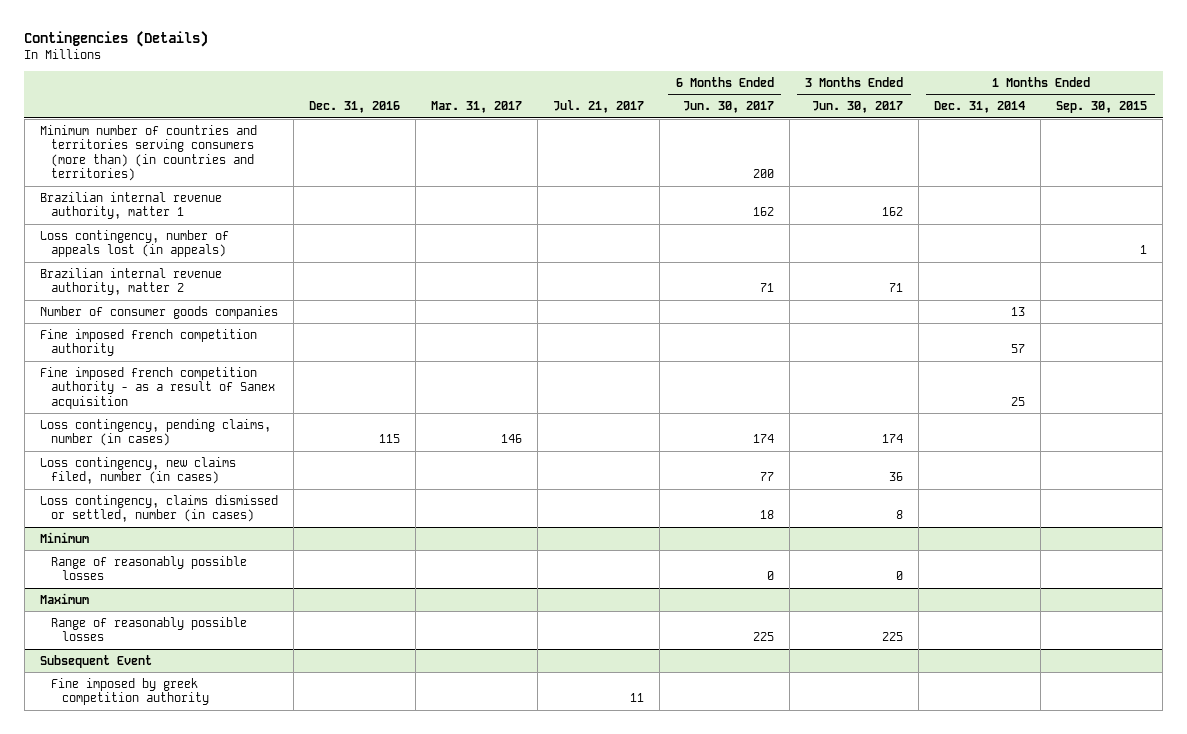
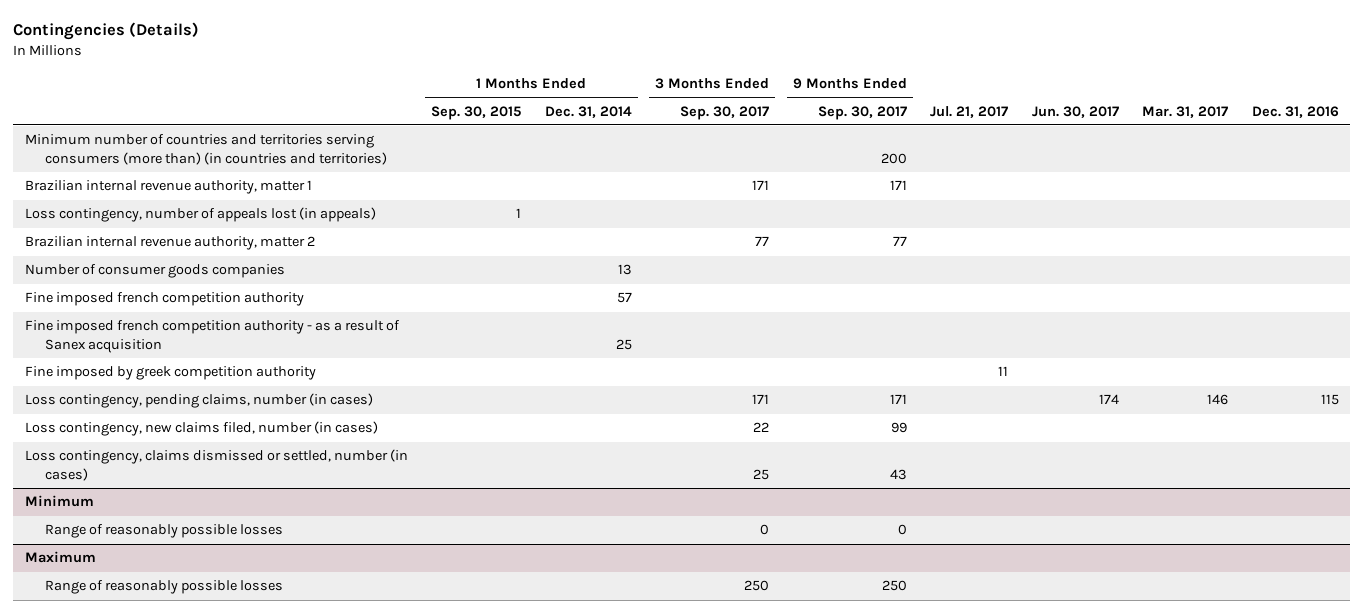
- | Dec. 31, 2016 | Mar. 31, 2017 | Jul. 21, 2017 | 6 Months Ended Jun. 30, 2017 | 3 Months Ended Jun. 30, 2017 | 1 Months Ended Dec. 31, 2014 | 1 Months Ended Sep. 30, 2015
+ | 1 Months Ended Sep. 30, 2015 | 1 Months Ended Dec. 31, 2014 | 3 Months Ended Sep. 30, 2017 | 9 Months Ended Sep. 30, 2017 | Jul. 21, 2017 | Jun. 30, 2017 | Mar. 31, 2017 | Dec. 31, 2016
+ Fine imposed by greek competition authority | | | | | 11 | | |
- Subsequent Event
- Fine imposed by greek competition authority | | | 11 | | | |

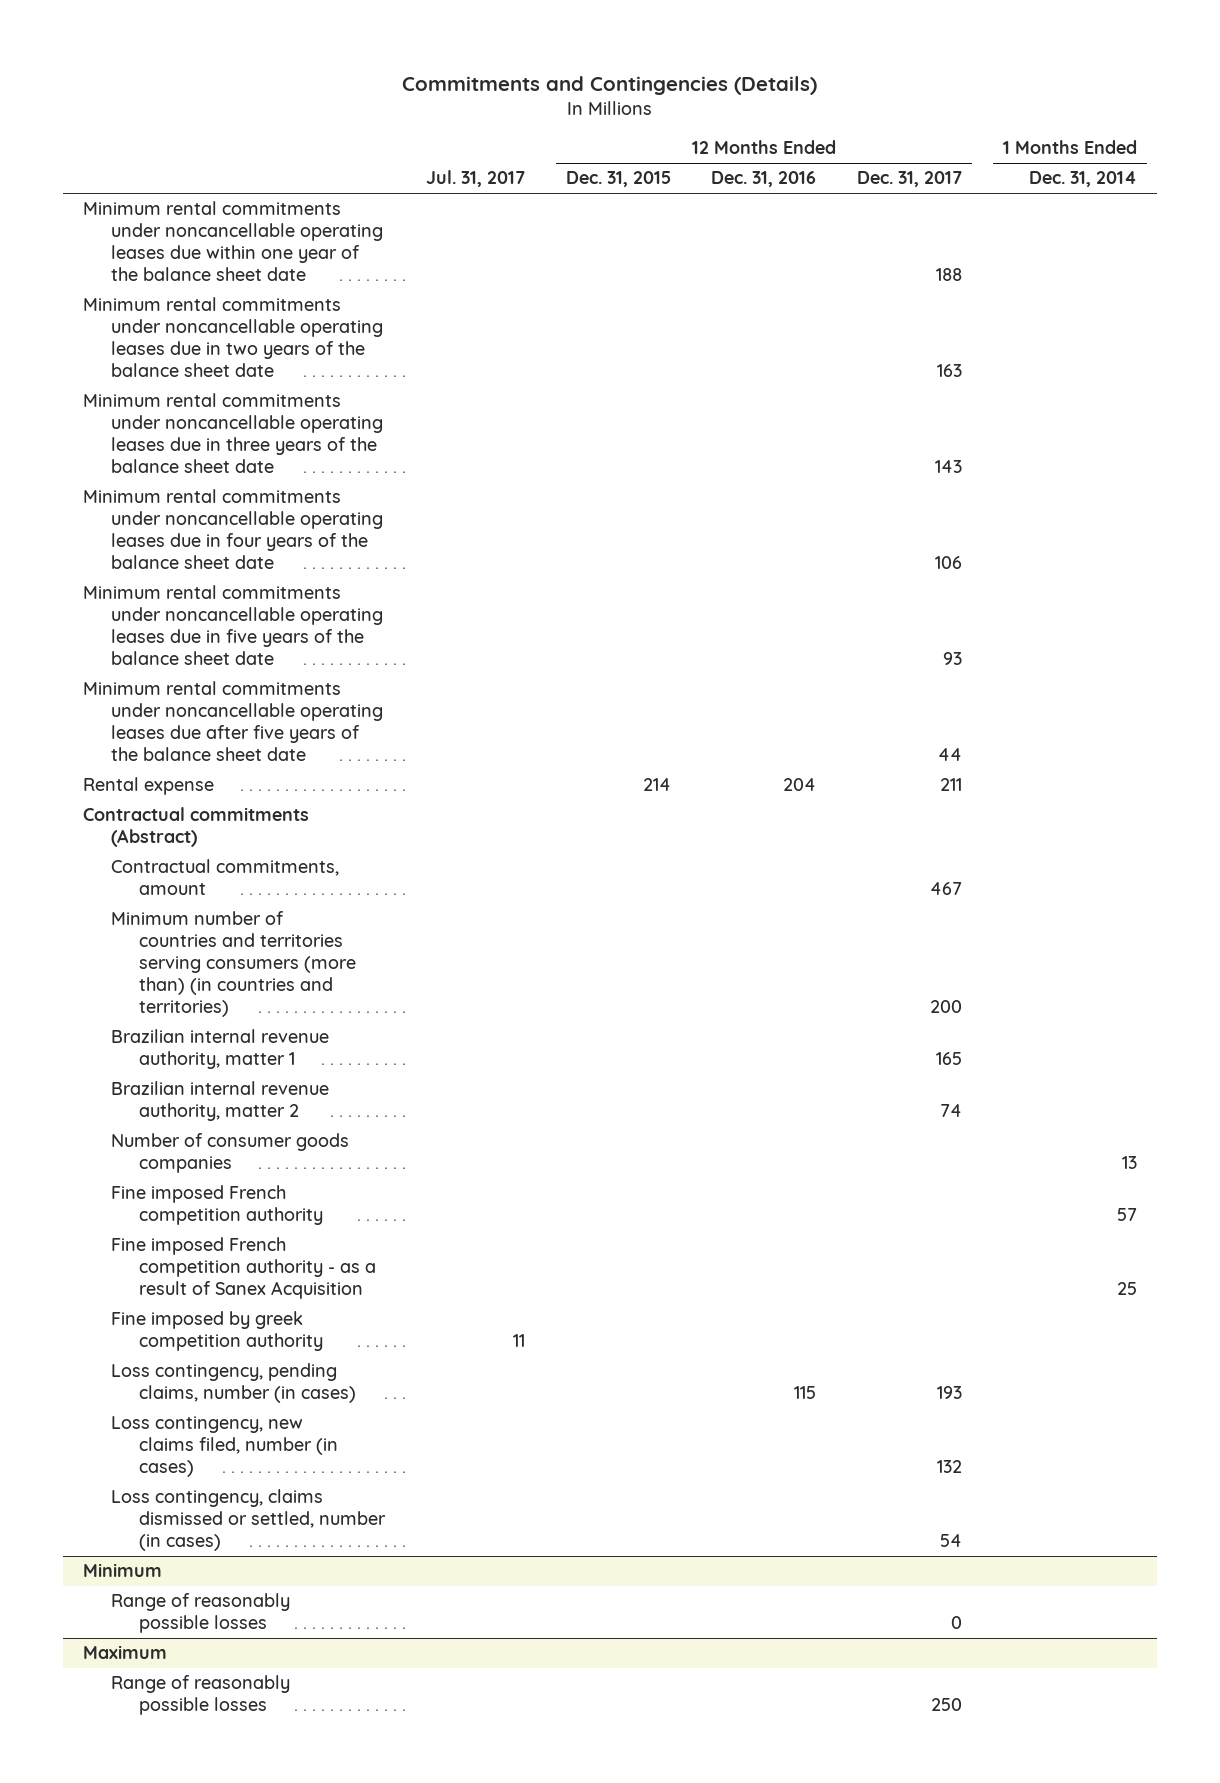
- Contingencies (Details)
+ Commitments and Contingencies (Details)
- | 1 Months Ended Sep. 30, 2015 | 1 Months Ended Dec. 31, 2014 | 3 Months Ended Sep. 30, 2017 | 9 Months Ended Sep. 30, 2017 | Jul. 21, 2017 | Jun. 30, 2017 | Mar. 31, 2017 | Dec. 31, 2016
+ | Jul. 31, 2017 | 12 Months Ended Dec. 31, 2015 | 12 Months Ended Dec. 31, 2016 | 12 Months Ended Dec. 31, 2017 | 1 Months Ended Dec. 31, 2014
+ Minimum rental commitments under noncancellable operating leases due within one year of the balance sheet date | | | | 188 |
+ Minimum rental commitments under noncancellable operating leases due in two years of the balance sheet date | | | | 163 |
+ Minimum rental commitments under noncancellable operating leases due in three years of the balance sheet date | | | | 143 |
+ Minimum rental commitments under noncancellable operating leases due in four years of the balance sheet date | | | | 106 |
+ Minimum rental commitments under noncancellable operating leases due in five years of the balance sheet date | | | | 93 |
+ Minimum rental commitments under noncancellable operating leases due after five years of the balance sheet date | | | | 44 |
+ Rental expense | | 214 | 204 | 211 |
+ Contractual commitments (Abstract)
+ Contractual commitments, amount | | | | 467 |
- Loss contingency, number of appeals lost (in appeals) | 1 | | | | | | |
- Fine imposed french competition authority | | 57 | | | | | |
- Fine imposed french competition authority - as a result of Sanex acquisition | | 25 | | | | | |
+ Fine imposed French competition authority | | | | | 57
+ Fine imposed French competition authority - as a result of Sanex Acquisition | | | | | 25

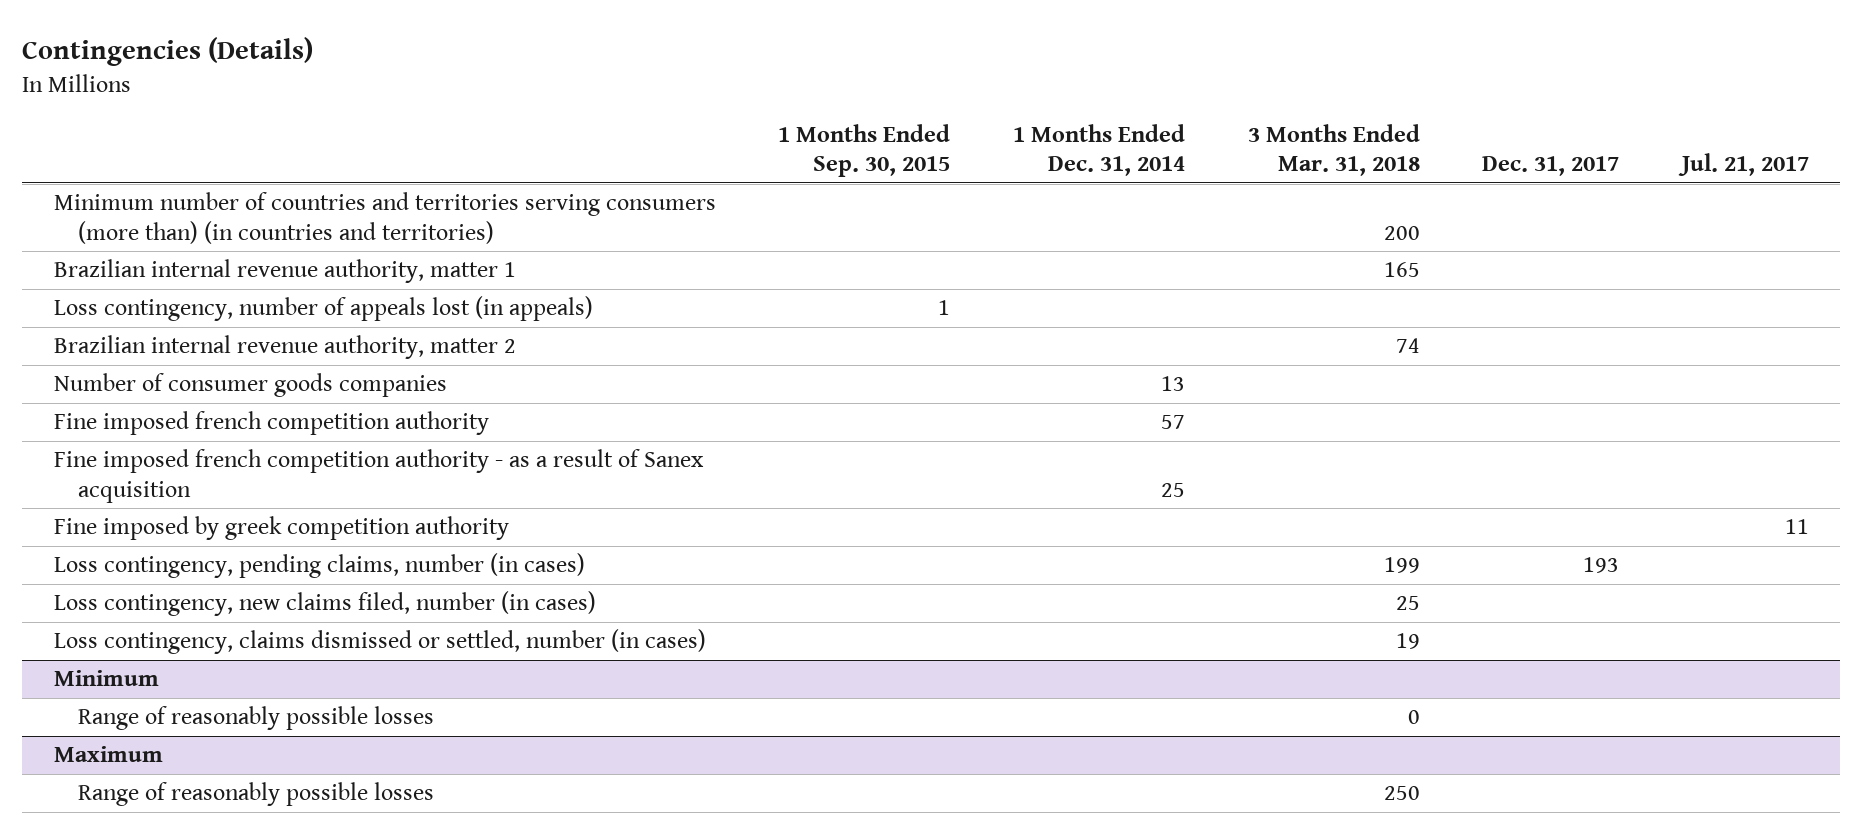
- Commitments and Contingencies (Details)
+ Contingencies (Details)
- | Jul. 31, 2017 | 12 Months Ended Dec. 31, 2015 | 12 Months Ended Dec. 31, 2016 | 12 Months Ended Dec. 31, 2017 | 1 Months Ended Dec. 31, 2014
+ | 1 Months Ended Sep. 30, 2015 | 1 Months Ended Dec. 31, 2014 | 3 Months Ended Mar. 31, 2018 | Dec. 31, 2017 | Jul. 21, 2017
- Minimum rental commitments under noncancellable operating leases due within one year of the balance sheet date | | | | 188 |
- Minimum rental commitments under noncancellable operating leases due in two years of the balance sheet date | | | | 163 |
- Minimum rental commitments under noncancellable operating leases due in three years of the balance sheet date | | | | 143 |
- Minimum rental commitments under noncancellable operating leases due in four years of the balance sheet date | | | | 106 |
- Minimum rental commitments under noncancellable operating leases due in five years of the balance sheet date | | | | 93 |
- Minimum rental commitments under noncancellable operating leases due after five years of the balance sheet date | | | | 44 |
- Rental expense | | 214 | 204 | 211 |
- Contractual commitments (Abstract)
- Contractual commitments, amount | | | | 467 |
+ Loss contingency, number of appeals lost (in appeals) | 1 | | | |
- Fine imposed French competition authority | | | | | 57
- Fine imposed French competition authority - as a result of Sanex Acquisition | | | | | 25
+ Fine imposed french competition authority | | 57 | | |
+ Fine imposed french competition authority - as a result of Sanex acquisition | | 25 | | |

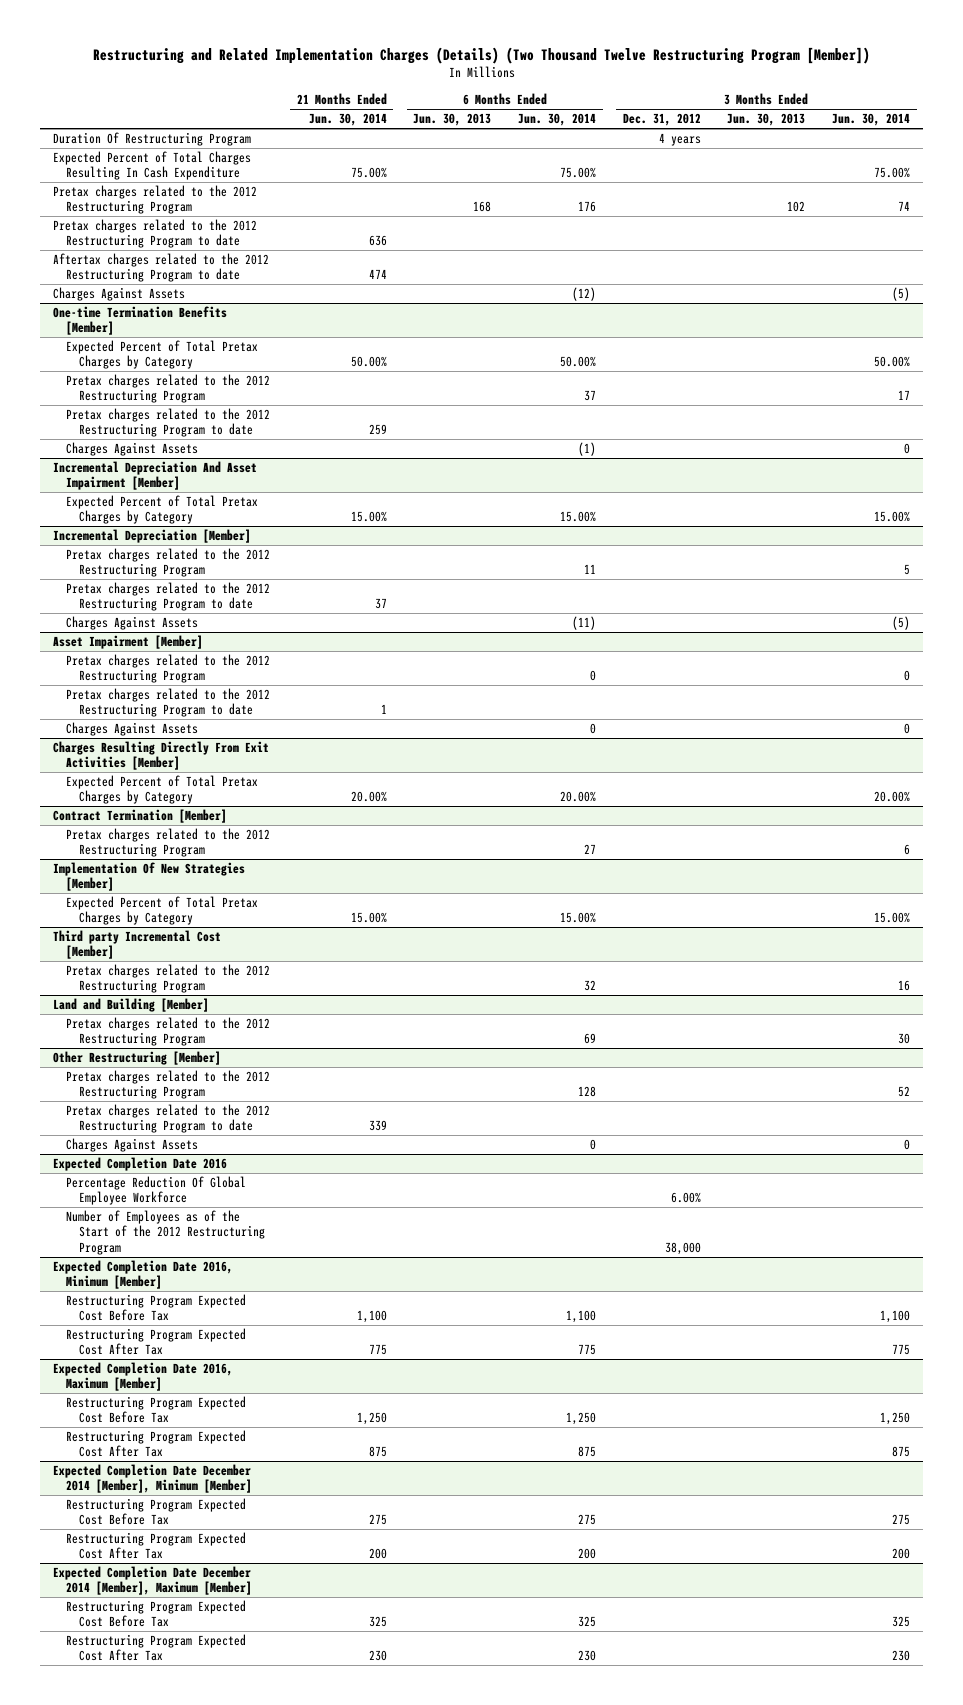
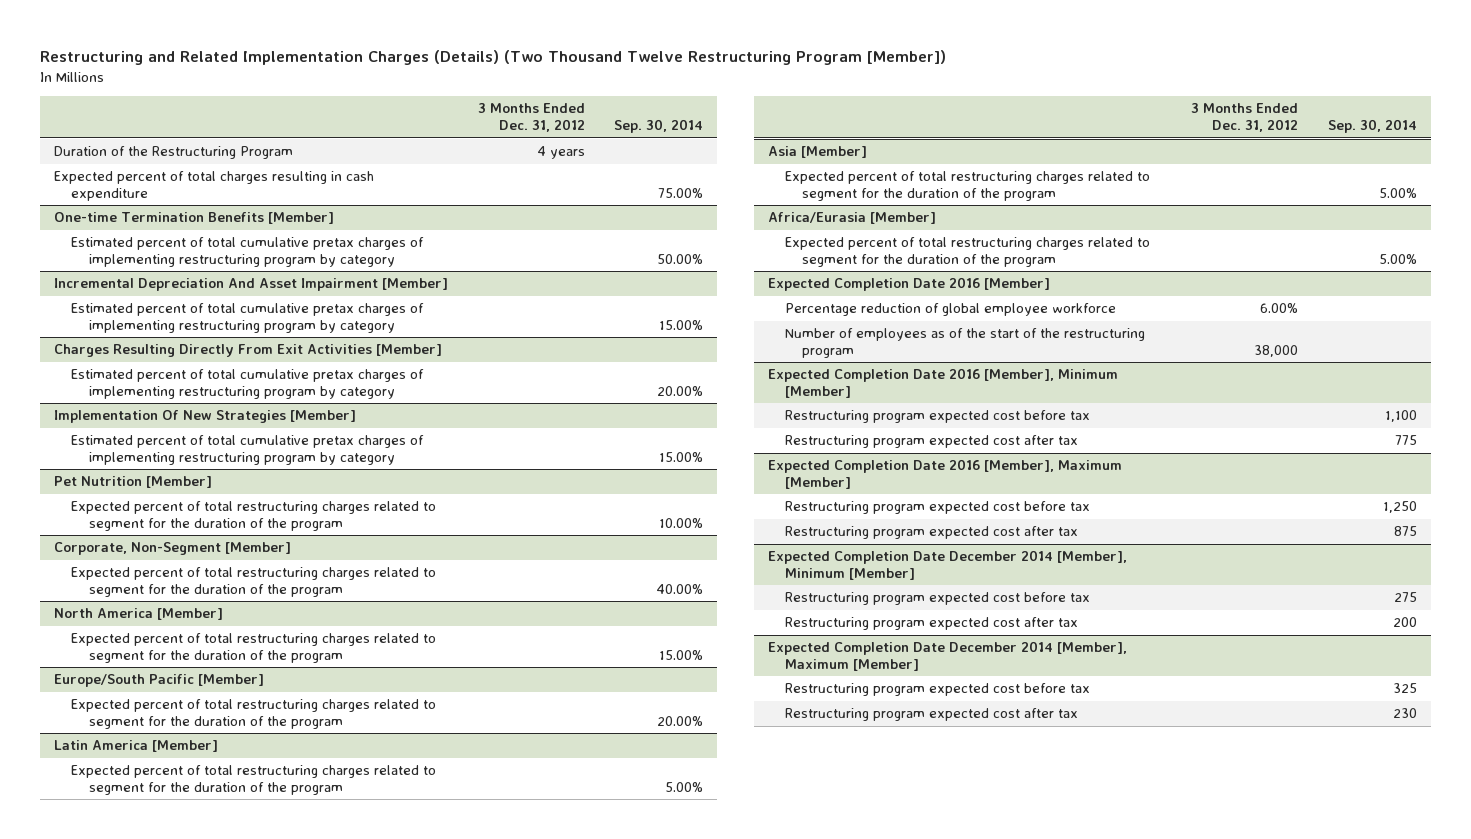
- | 21 Months Ended Jun. 30, 2014 | 6 Months Ended Jun. 30, 2013 | 6 Months Ended Jun. 30, 2014 | 3 Months Ended Dec. 31, 2012 | 3 Months Ended Jun. 30, 2013 | 3 Months Ended Jun. 30, 2014
+ | 3 Months Ended Dec. 31, 2012 | Sep. 30, 2014
- Duration Of Restructuring Program | | | | 4 years | |
- Expected Percent of Total Charges Resulting In Cash Expenditure | 75.00% | | 75.00% | | | 75.00%
- Pretax charges related to the 2012 Restructuring Program | | 168 | 176 | | 102 | 74
- Pretax charges related to the 2012 Restructuring Program to date | 636 | | | | |
- Aftertax charges related to the 2012 Restructuring Program to date | 474 | | | | |
- Charges Against Assets | | | (12) | | | (5)
+ Duration of the Restructuring Program | 4 years |
+ Expected percent of total charges resulting in cash expenditure | | 75.00%
@ One-time Termination Benefits [Member]
- Expected Percent of Total Pretax Charges by Category | 50.00% | | 50.00% | | | 50.00%
- Pretax charges related to the 2012 Restructuring Program | | | 37 | | | 17
- Pretax charges related to the 2012 Restructuring Program to date | 259 | | | | |
- Charges Against Assets | | | (1) | | | 0
+ Estimated percent of total cumulative pretax charges of implementing restructuring program by category | | 50.00%
@ Incremental Depreciation And Asset Impairment [Member]
- Expected Percent of Total Pretax Charges by Category | 15.00% | | 15.00% | | | 15.00%
- Incremental Depreciation [Member]
- Pretax charges related to the 2012 Restructuring Program | | | 11 | | | 5
- Pretax charges related to the 2012 Restructuring Program to date | 37 | | | | |
- Charges Against Assets | | | (11) | | | (5)
- Asset Impairment [Member]
- Pretax charges related to the 2012 Restructuring Program | | | 0 | | | 0
- Pretax charges related to the 2012 Restructuring Program to date | 1 | | | | |
- Charges Against Assets | | | 0 | | | 0
@ Incremental Depreciation And Asset Impairment [Member]
+ Estimated percent of total cumulative pretax charges of implementing restructuring program by category | | 15.00%
@ Charges Resulting Directly From Exit Activities [Member]
- Expected Percent of Total Pretax Charges by Category | 20.00% | | 20.00% | | | 20.00%
- Contract Termination [Member]
- Pretax charges related to the 2012 Restructuring Program | | | 27 | | | 6
@ Charges Resulting Directly From Exit Activities [Member]
+ Estimated percent of total cumulative pretax charges of implementing restructuring program by category | | 20.00%
@ Implementation Of New Strategies [Member]
- Expected Percent of Total Pretax Charges by Category | 15.00% | | 15.00% | | | 15.00%
- Third party Incremental Cost [Member]
- Pretax charges related to the 2012 Restructuring Program | | | 32 | | | 16
- Land and Building [Member]
- Pretax charges related to the 2012 Restructuring Program | | | 69 | | | 30
- Other Restructuring [Member]
- Pretax charges related to the 2012 Restructuring Program | | | 128 | | | 52
- Pretax charges related to the 2012 Restructuring Program to date | 339 | | | | |
- Charges Against Assets | | | 0 | | | 0
- Expected Completion Date 2016
- Percentage Reduction Of Global Employee Workforce | | | | 6.00% | |
- Number of Employees as of the Start of the 2012 Restructuring Program | | | | 38,000 | |
- Expected Completion Date 2016, Minimum [Member]
- Restructuring Program Expected Cost Before Tax | 1,100 | | 1,100 | | | 1,100
- Restructuring Program Expected Cost After Tax | 775 | | 775 | | | 775
- Expected Completion Date 2016, Maximum [Member]
- Restructuring Program Expected Cost Before Tax | 1,250 | | 1,250 | | | 1,250
- Restructuring Program Expected Cost After Tax | 875 | | 875 | | | 875
@ Implementation Of New Strategies [Member]
+ Estimated percent of total cumulative pretax charges of implementing restructuring program by category | | 15.00%
+ Pet Nutrition [Member]
+ Expected percent of total restructuring charges related to segment for the duration of the program | | 10.00%
+ Corporate, Non-Segment [Member]
+ Expected percent of total restructuring charges related to segment for the duration of the program | | 40.00%
+ North America [Member]
+ Expected percent of total restructuring charges related to segment for the duration of the program | | 15.00%
+ Europe/South Pacific [Member]
+ Expected percent of total restructuring charges related to segment for the duration of the program | | 20.00%
+ Latin America [Member]
+ Expected percent of total restructuring charges related to segment for the duration of the program | | 5.00%
+ Asia [Member]
+ Expected percent of total restructuring charges related to segment for the duration of the program | | 5.00%
+ Africa/Eurasia [Member]
+ Expected percent of total restructuring charges related to segment for the duration of the program | | 5.00%
+ Expected Completion Date 2016 [Member]
+ Percentage reduction of global employee workforce | 6.00% |
+ Number of employees as of the start of the restructuring program | 38,000 |
+ Expected Completion Date 2016 [Member], Minimum [Member]
+ Restructuring program expected cost before tax | | 1,100
+ Restructuring program expected cost after tax | | 775
+ Expected Completion Date 2016 [Member], Maximum [Member]
+ Restructuring program expected cost before tax | | 1,250
+ Restructuring program expected cost after tax | | 875
@ Expected Completion Date December 2014 [Member], Minimum [Member]
- Restructuring Program Expected Cost Before Tax | 275 | | 275 | | | 275
- Restructuring Program Expected Cost After Tax | 200 | | 200 | | | 200
+ Restructuring program expected cost before tax | | 275
+ Restructuring program expected cost after tax | | 200
@ Expected Completion Date December 2014 [Member], Maximum [Member]
- Restructuring Program Expected Cost Before Tax | 325 | | 325 | | | 325
- Restructuring Program Expected Cost After Tax | 230 | | 230 | | | 230
+ Restructuring program expected cost before tax | | 325
+ Restructuring program expected cost after tax | | 230

